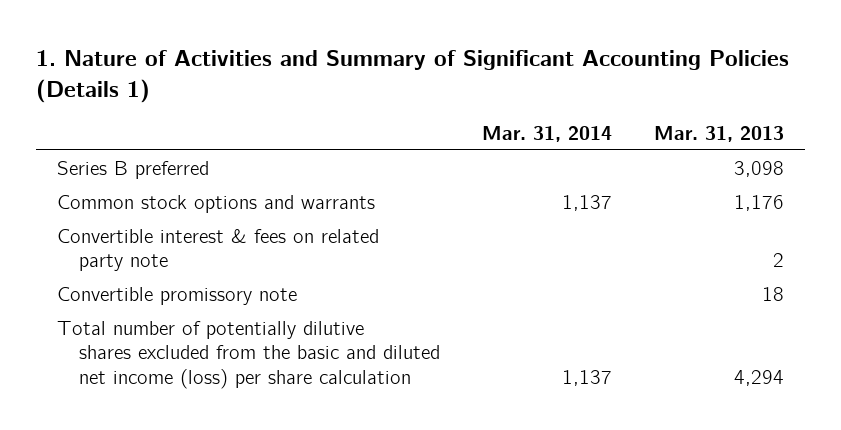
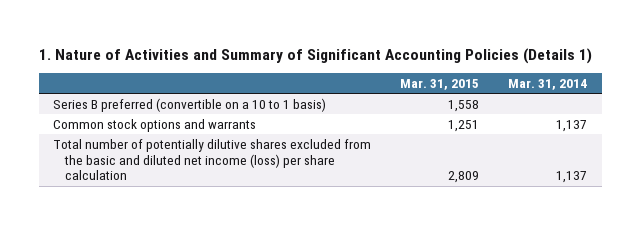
- | Mar. 31, 2014 | Mar. 31, 2013
+ | Mar. 31, 2015 | Mar. 31, 2014
- Series B preferred | | 3,098
+ Series B preferred (convertible on a 10 to 1 basis) | 1,558 |
- Convertible interest & fees on related party note | | 2
- Convertible promissory note | | 18

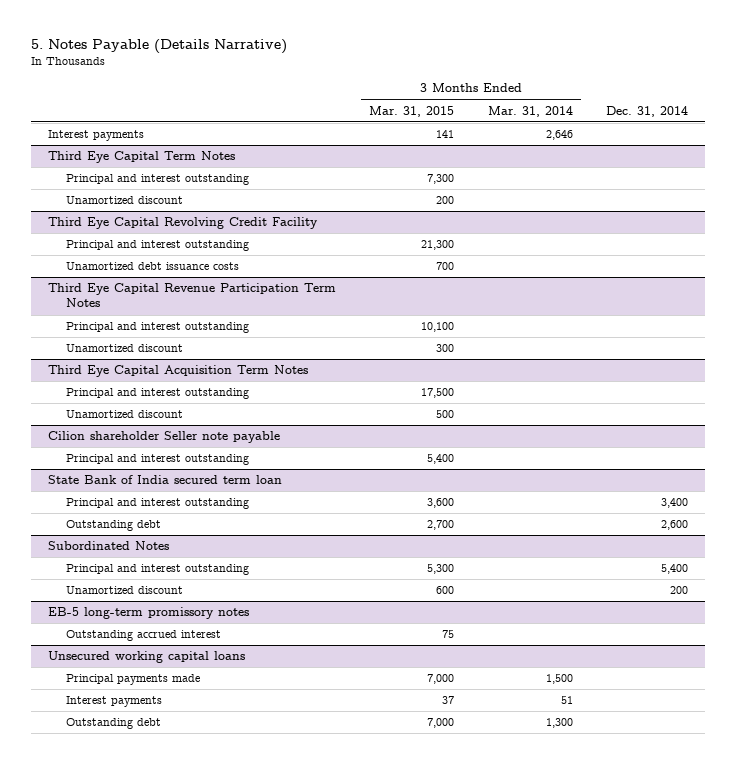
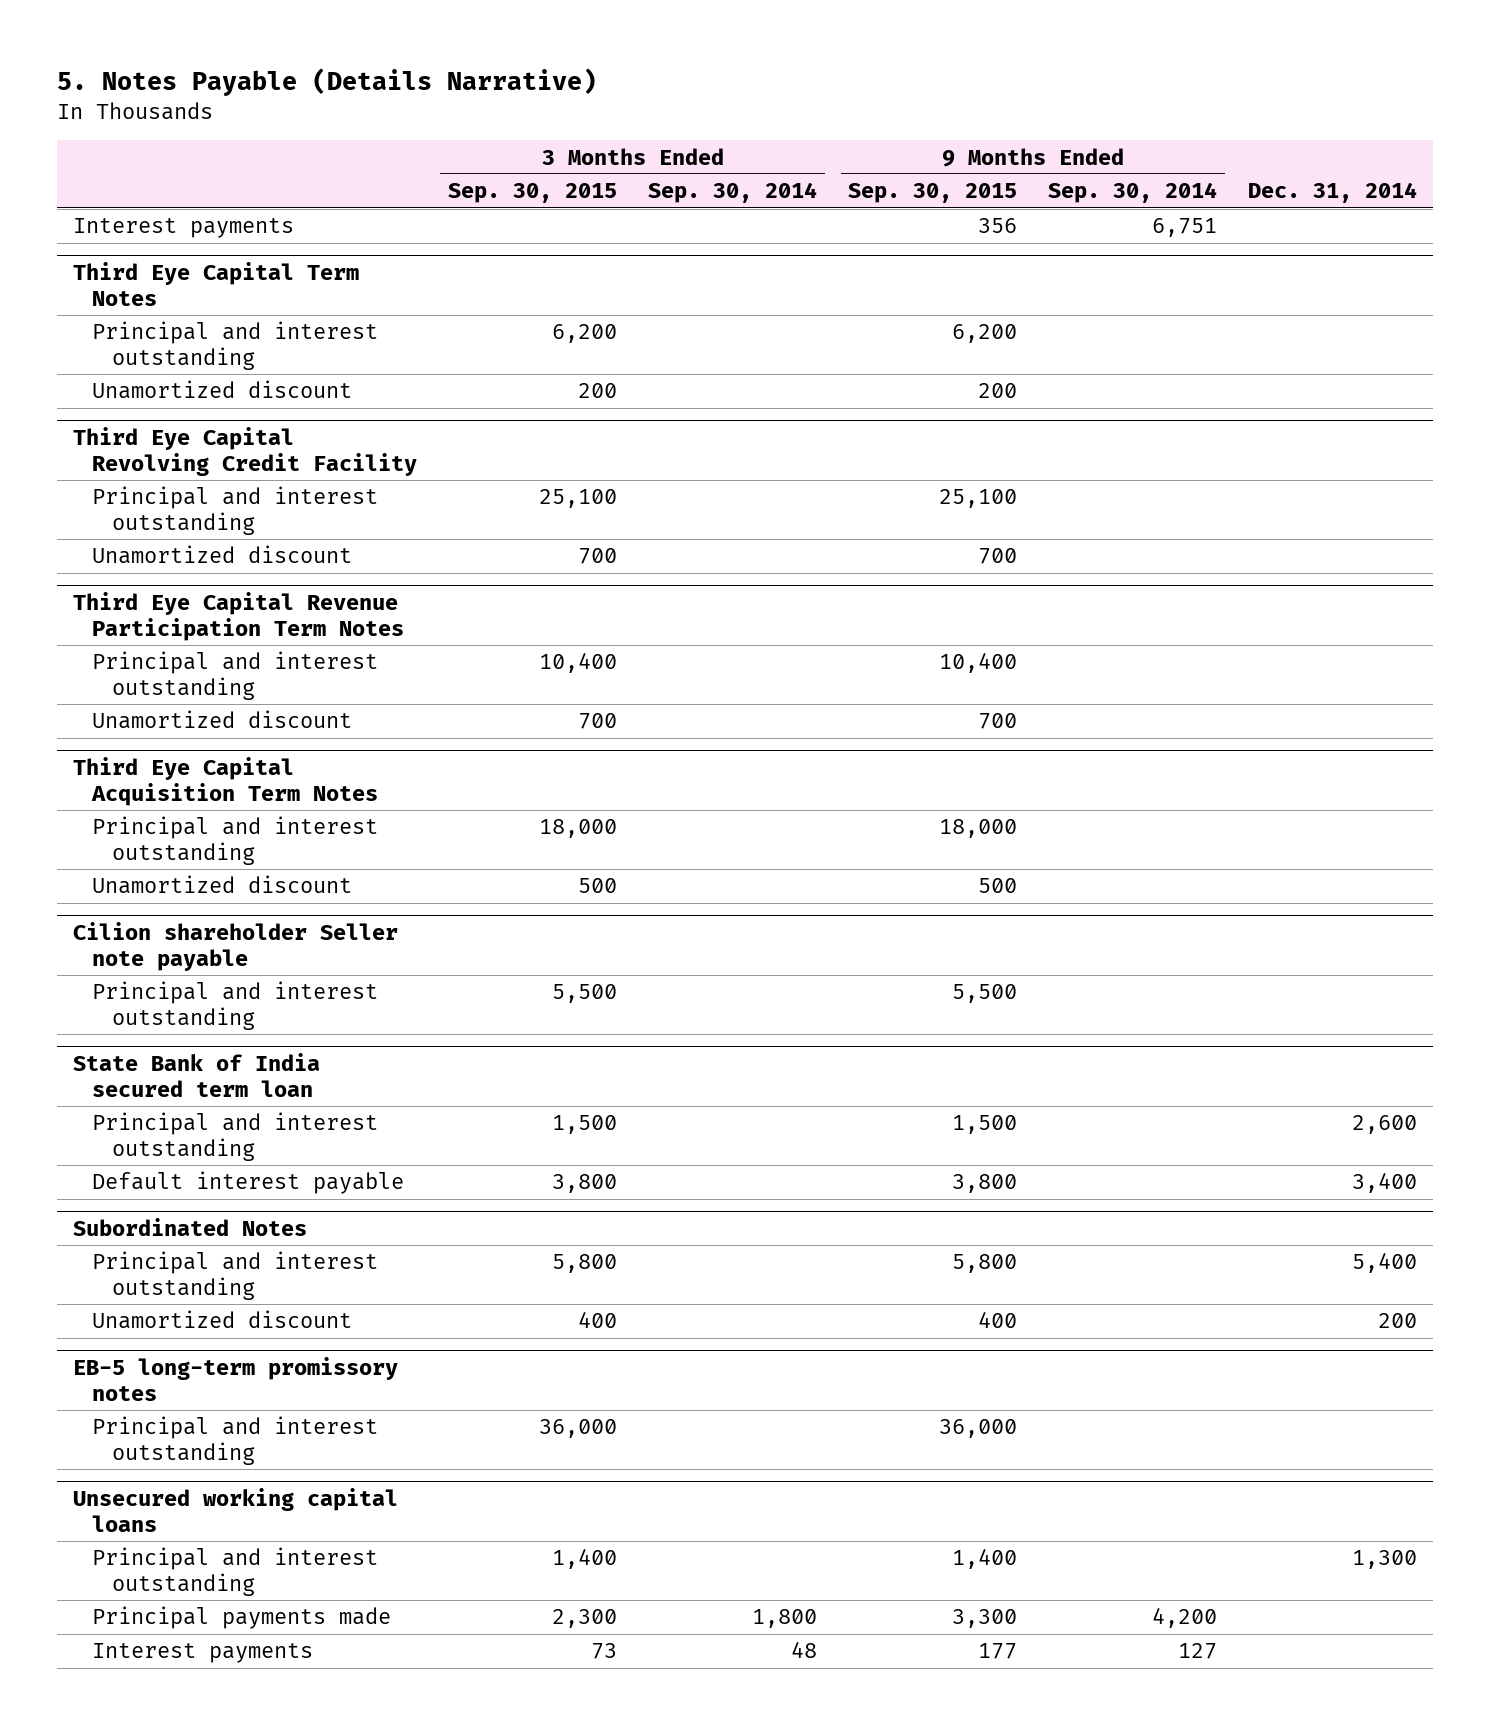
- | 3 Months Ended Mar. 31, 2015 | 3 Months Ended Mar. 31, 2014 | Dec. 31, 2014
+ | 3 Months Ended Sep. 30, 2015 | 3 Months Ended Sep. 30, 2014 | 9 Months Ended Sep. 30, 2015 | 9 Months Ended Sep. 30, 2014 | Dec. 31, 2014
@ Third Eye Capital Revolving Credit Facility
- Unamortized debt issuance costs | 700 | |
+ Unamortized discount | 700 | | 700 | |
@ State Bank of India secured term loan
- Principal and interest outstanding | 3,600 | | 3,400
- Outstanding debt | 2,700 | | 2,600
+ Principal and interest outstanding | 1,500 | | 1,500 | | 2,600
+ Default interest payable | 3,800 | | 3,800 | | 3,400
@ EB-5 long-term promissory notes
- Outstanding accrued interest | 75 | |
+ Principal and interest outstanding | 36,000 | | 36,000 | |
@ Unsecured working capital loans
+ Principal and interest outstanding | 1,400 | | 1,400 | | 1,300
- Outstanding debt | 7,000 | 1,300 |

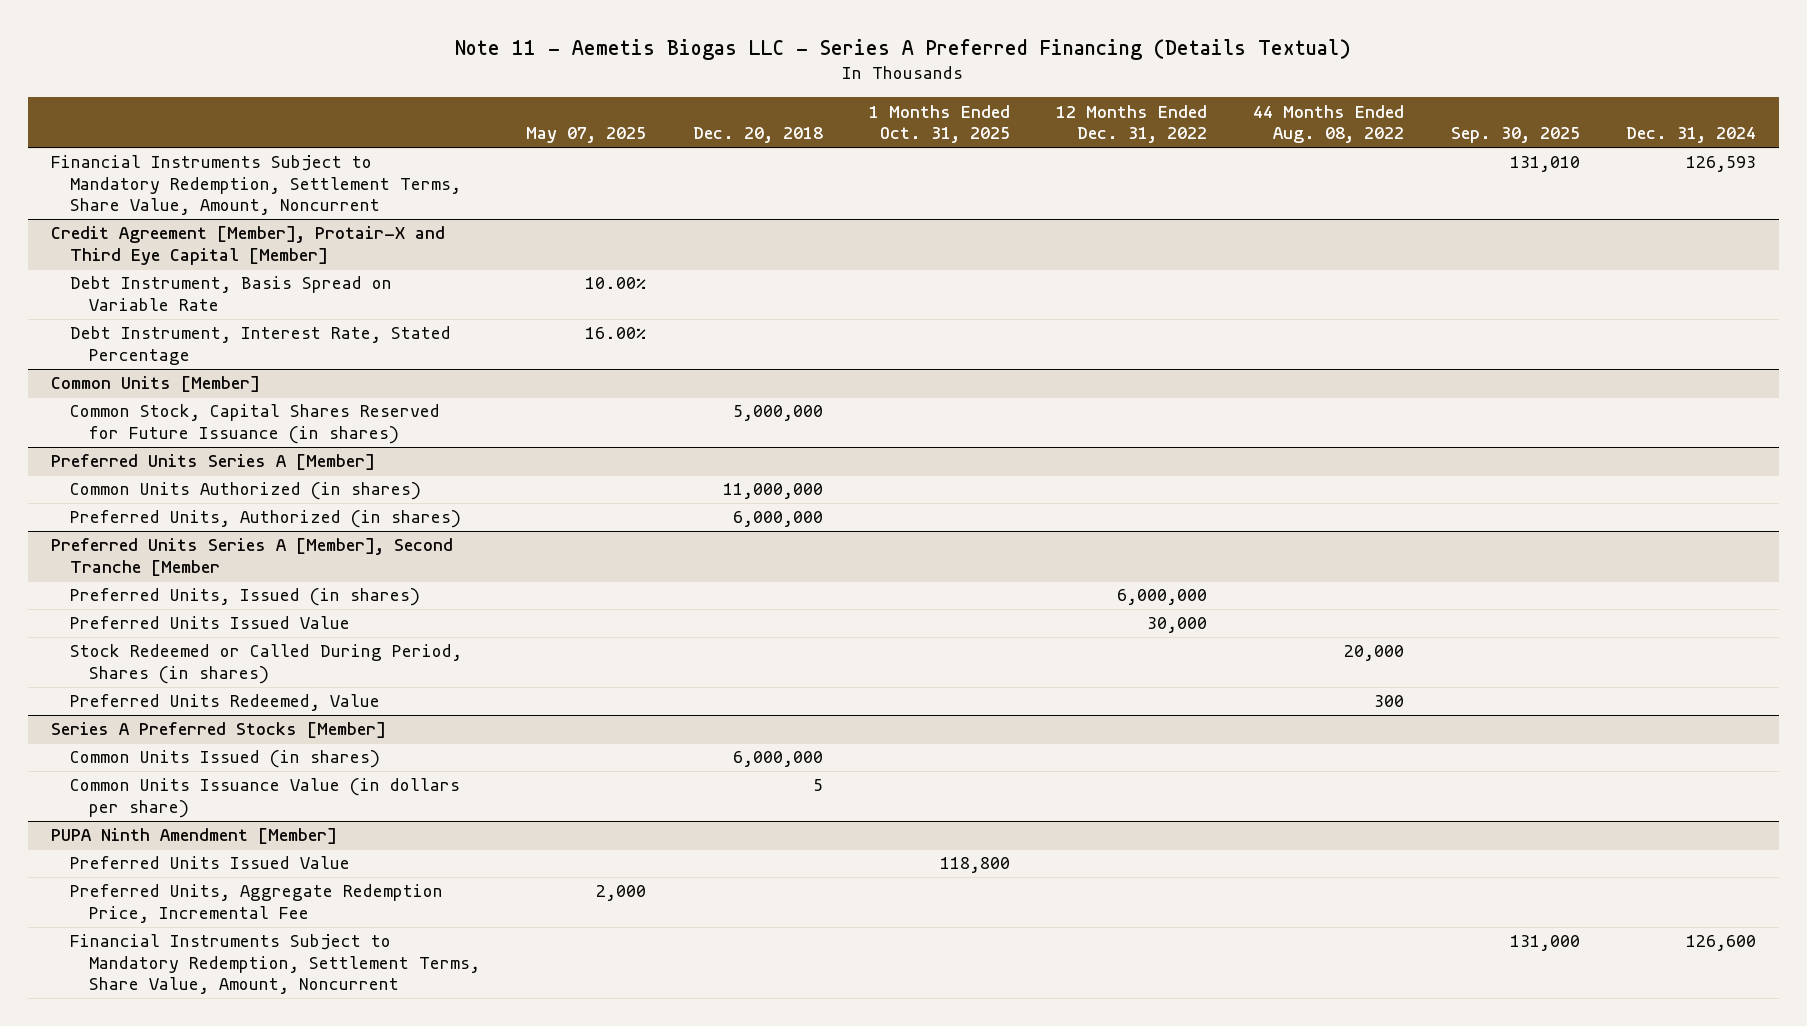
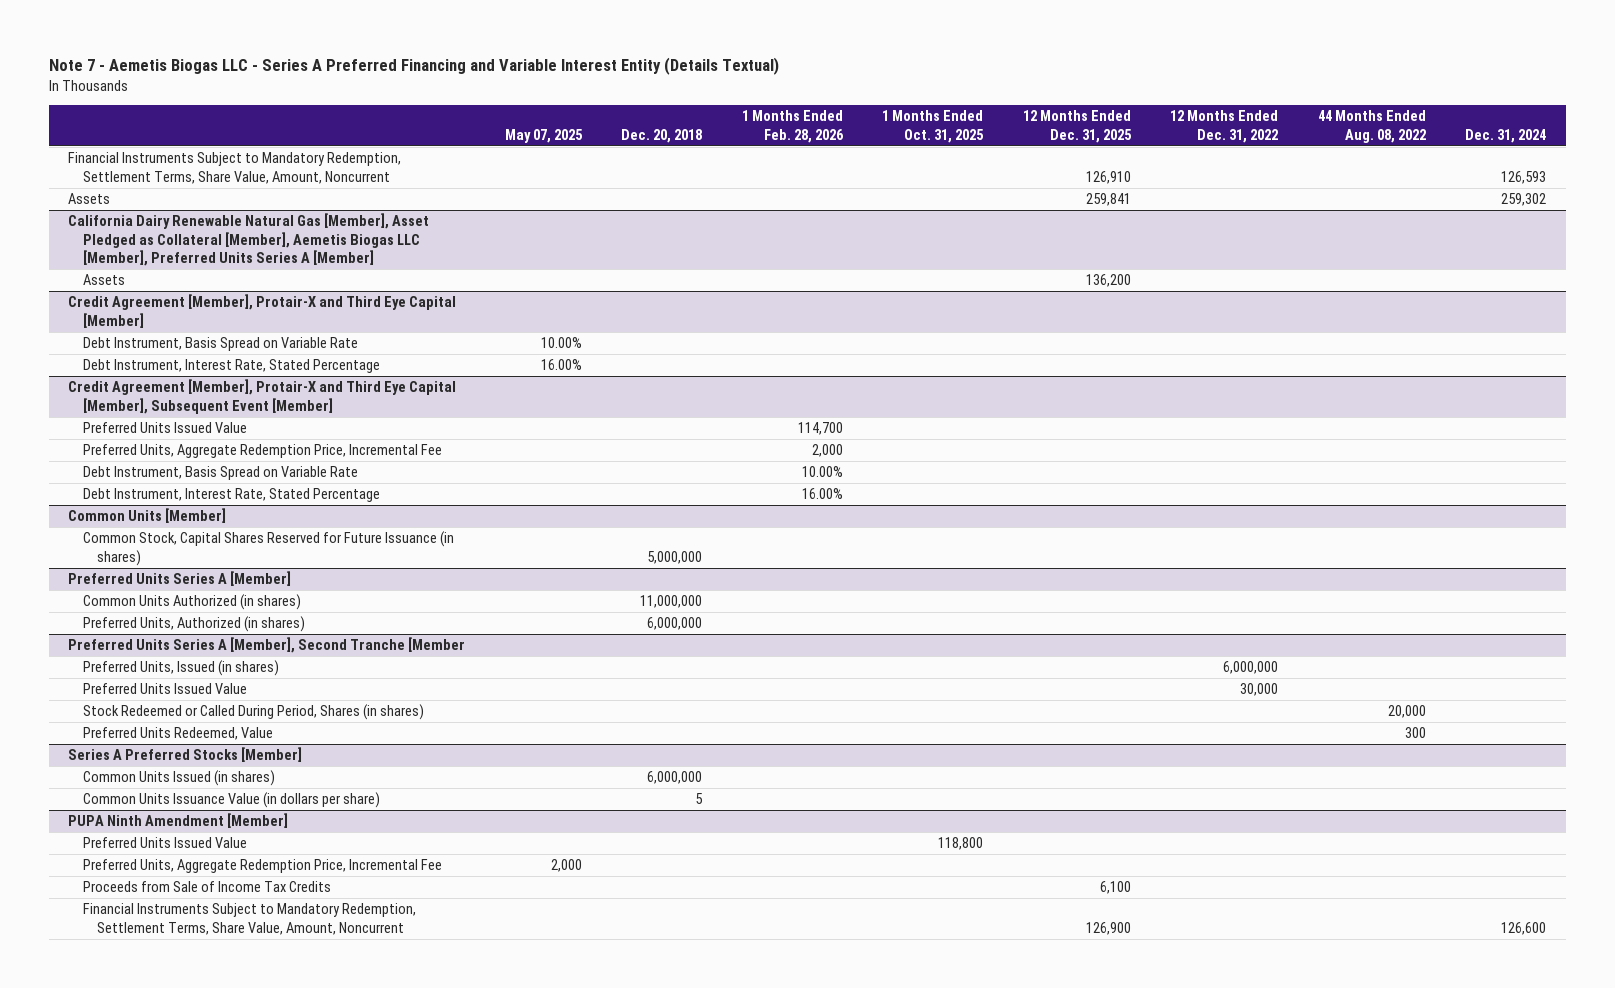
- Note 11 - Aemetis Biogas LLC - Series A Preferred Financing (Details Textual)
+ Note 7 - Aemetis Biogas LLC - Series A Preferred Financing and Variable Interest Entity (Details Textual)
- | May 07, 2025 | Dec. 20, 2018 | 1 Months Ended Oct. 31, 2025 | 12 Months Ended Dec. 31, 2022 | 44 Months Ended Aug. 08, 2022 | Sep. 30, 2025 | Dec. 31, 2024
+ | May 07, 2025 | Dec. 20, 2018 | 1 Months Ended Feb. 28, 2026 | 1 Months Ended Oct. 31, 2025 | 12 Months Ended Dec. 31, 2025 | 12 Months Ended Dec. 31, 2022 | 44 Months Ended Aug. 08, 2022 | Dec. 31, 2024
+ Assets | | | | | 259,841 | | | 259,302
+ California Dairy Renewable Natural Gas [Member], Asset Pledged as Collateral [Member], Aemetis Biogas LLC [Member], Preferred Units Series A [Member]
+ Assets | | | | | 136,200 | | |
+ Credit Agreement [Member], Protair-X and Third Eye Capital [Member], Subsequent Event [Member]
+ Preferred Units Issued Value | | | 114,700 | | | | |
+ Preferred Units, Aggregate Redemption Price, Incremental Fee | | | 2,000 | | | | |
+ Debt Instrument, Basis Spread on Variable Rate | | | 10.00% | | | | |
+ Debt Instrument, Interest Rate, Stated Percentage | | | 16.00% | | | | |
@ PUPA Ninth Amendment [Member]
+ Proceeds from Sale of Income Tax Credits | | | | | 6,100 | | |

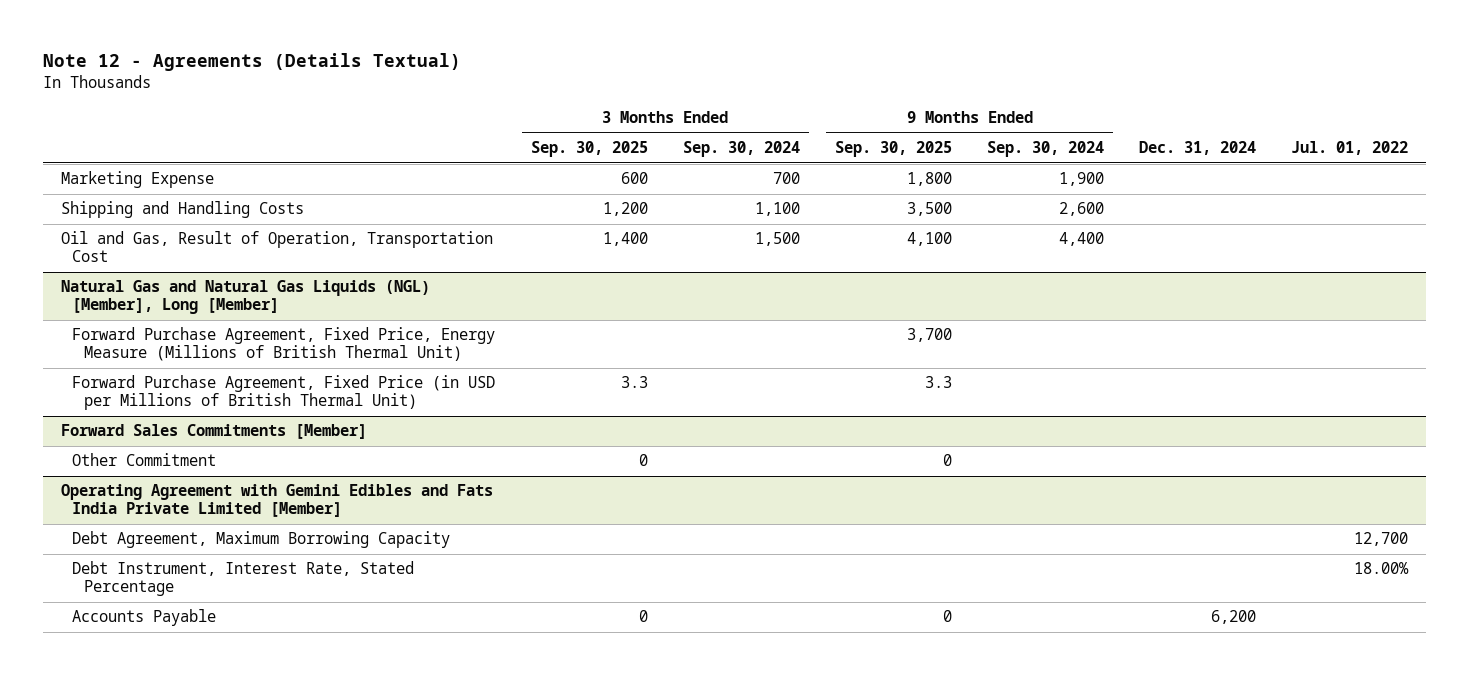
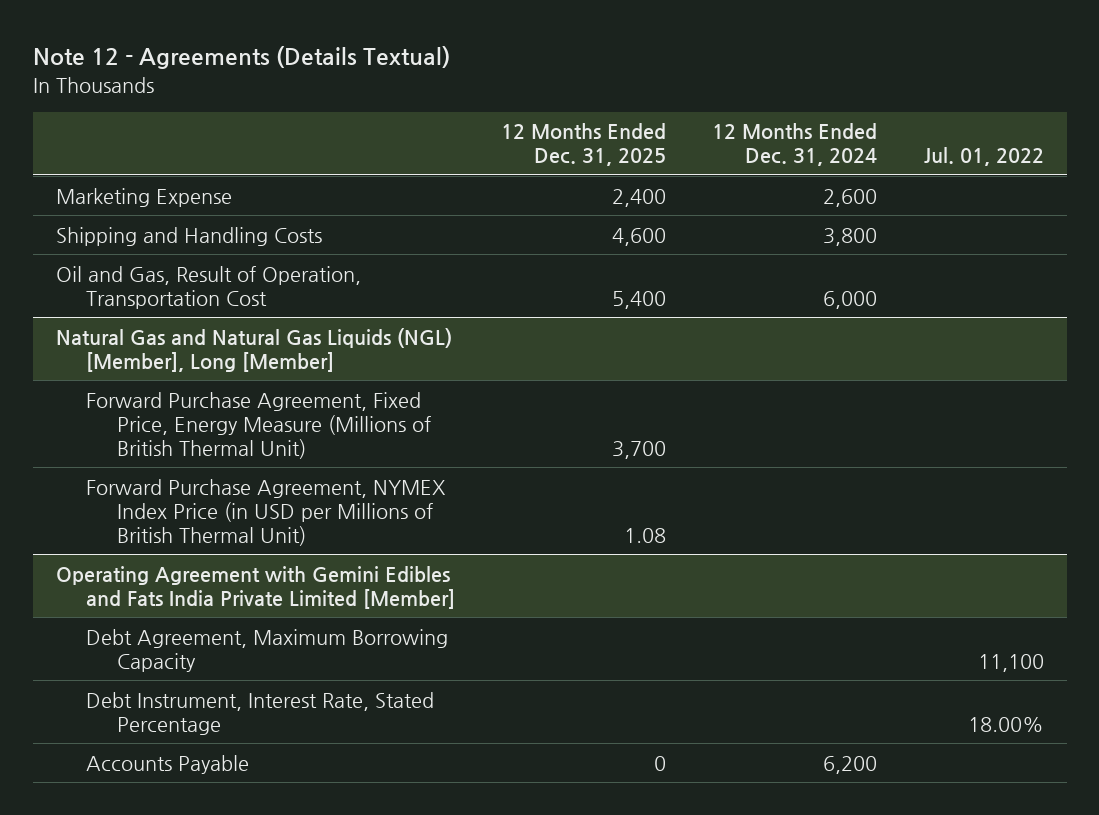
- | 3 Months Ended Sep. 30, 2025 | 3 Months Ended Sep. 30, 2024 | 9 Months Ended Sep. 30, 2025 | 9 Months Ended Sep. 30, 2024 | Dec. 31, 2024 | Jul. 01, 2022
+ | 12 Months Ended Dec. 31, 2025 | 12 Months Ended Dec. 31, 2024 | Jul. 01, 2022
@ Natural Gas and Natural Gas Liquids (NGL) [Member], Long [Member]
- Forward Purchase Agreement, Fixed Price (in USD per Millions of British Thermal Unit) | 3.3 | | 3.3 | | |
- Forward Sales Commitments [Member]
- Other Commitment | 0 | | 0 | | |
@ Natural Gas and Natural Gas Liquids (NGL) [Member], Long [Member]
+ Forward Purchase Agreement, NYMEX Index Price (in USD per Millions of British Thermal Unit) | 1.08 | |
@ Operating Agreement with Gemini Edibles and Fats India Private Limited [Member]
- Debt Agreement, Maximum Borrowing Capacity | | | | | | 12,700
+ Debt Agreement, Maximum Borrowing Capacity | | | 11,100

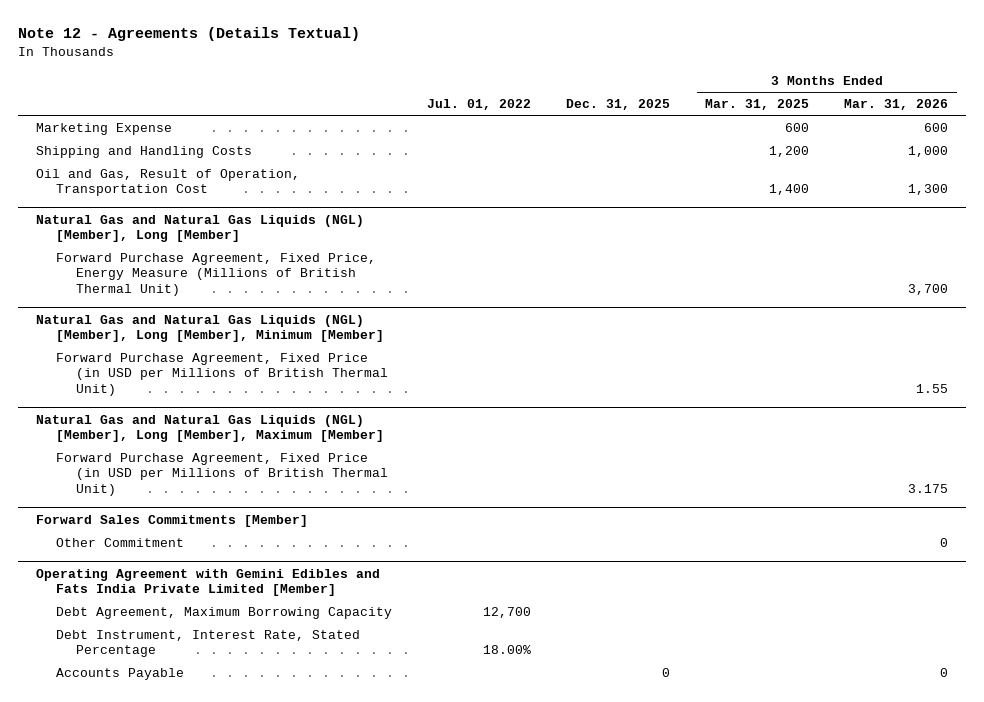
- | 12 Months Ended Dec. 31, 2025 | 12 Months Ended Dec. 31, 2024 | Jul. 01, 2022
+ | Jul. 01, 2022 | Dec. 31, 2025 | 3 Months Ended Mar. 31, 2025 | 3 Months Ended Mar. 31, 2026
@ Natural Gas and Natural Gas Liquids (NGL) [Member], Long [Member]
- Forward Purchase Agreement, NYMEX Index Price (in USD per Millions of British Thermal Unit) | 1.08 | |
+ Natural Gas and Natural Gas Liquids (NGL) [Member], Long [Member], Minimum [Member]
+ Forward Purchase Agreement, Fixed Price (in USD per Millions of British Thermal Unit) | | | | 1.55
+ Natural Gas and Natural Gas Liquids (NGL) [Member], Long [Member], Maximum [Member]
+ Forward Purchase Agreement, Fixed Price (in USD per Millions of British Thermal Unit) | | | | 3.175
+ Forward Sales Commitments [Member]
+ Other Commitment | | | | 0
@ Operating Agreement with Gemini Edibles and Fats India Private Limited [Member]
- Debt Agreement, Maximum Borrowing Capacity | | | 11,100
+ Debt Agreement, Maximum Borrowing Capacity | 12,700 | | |

